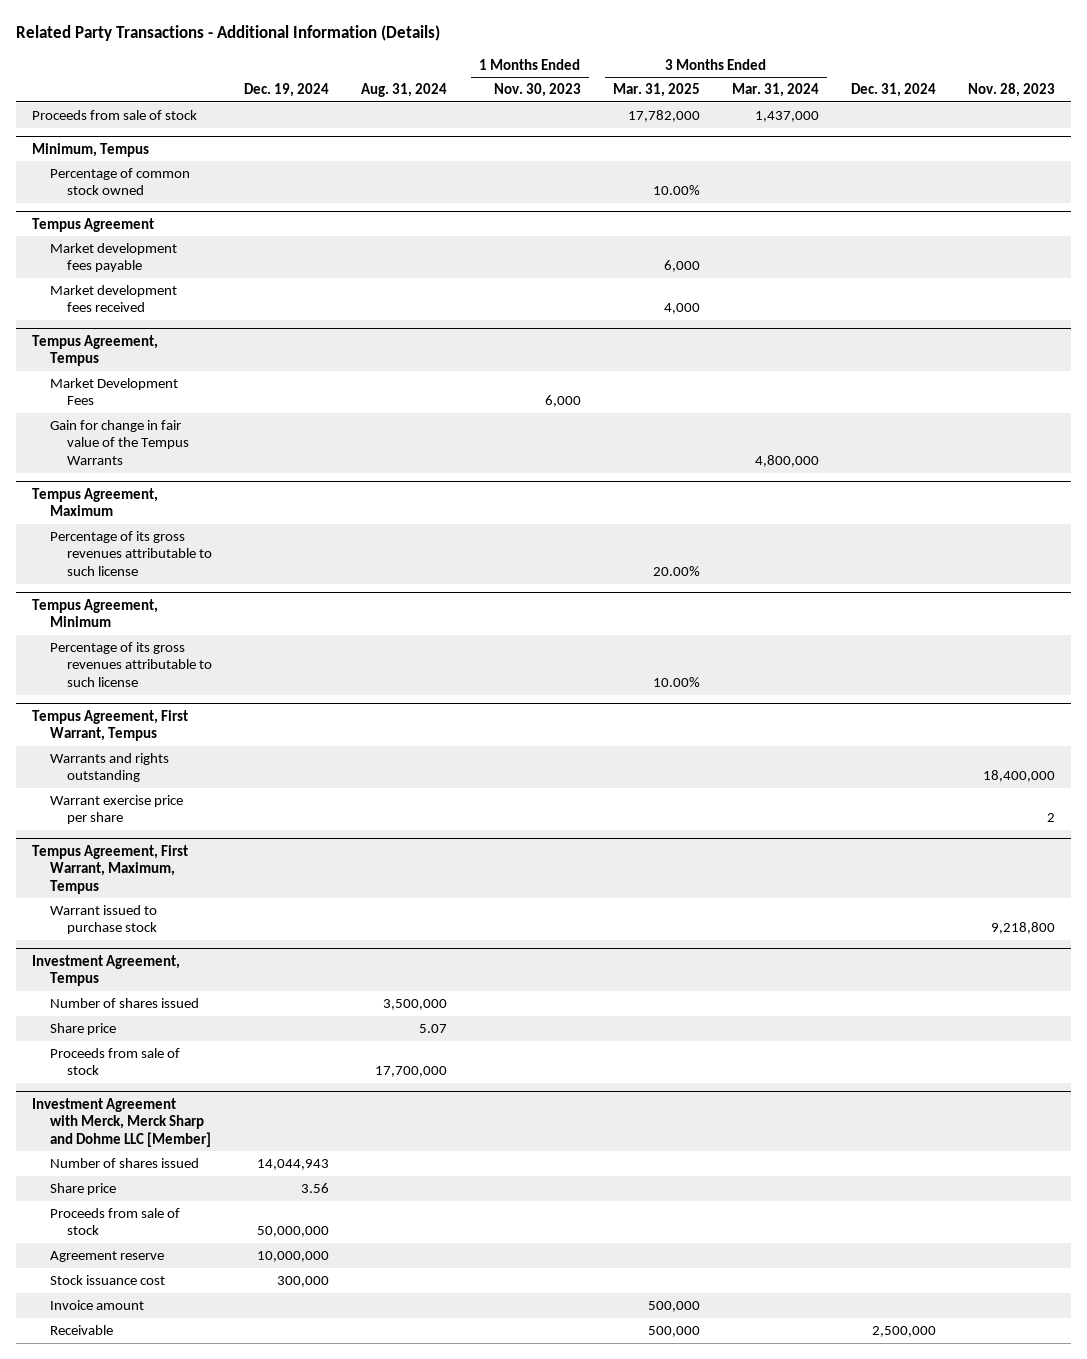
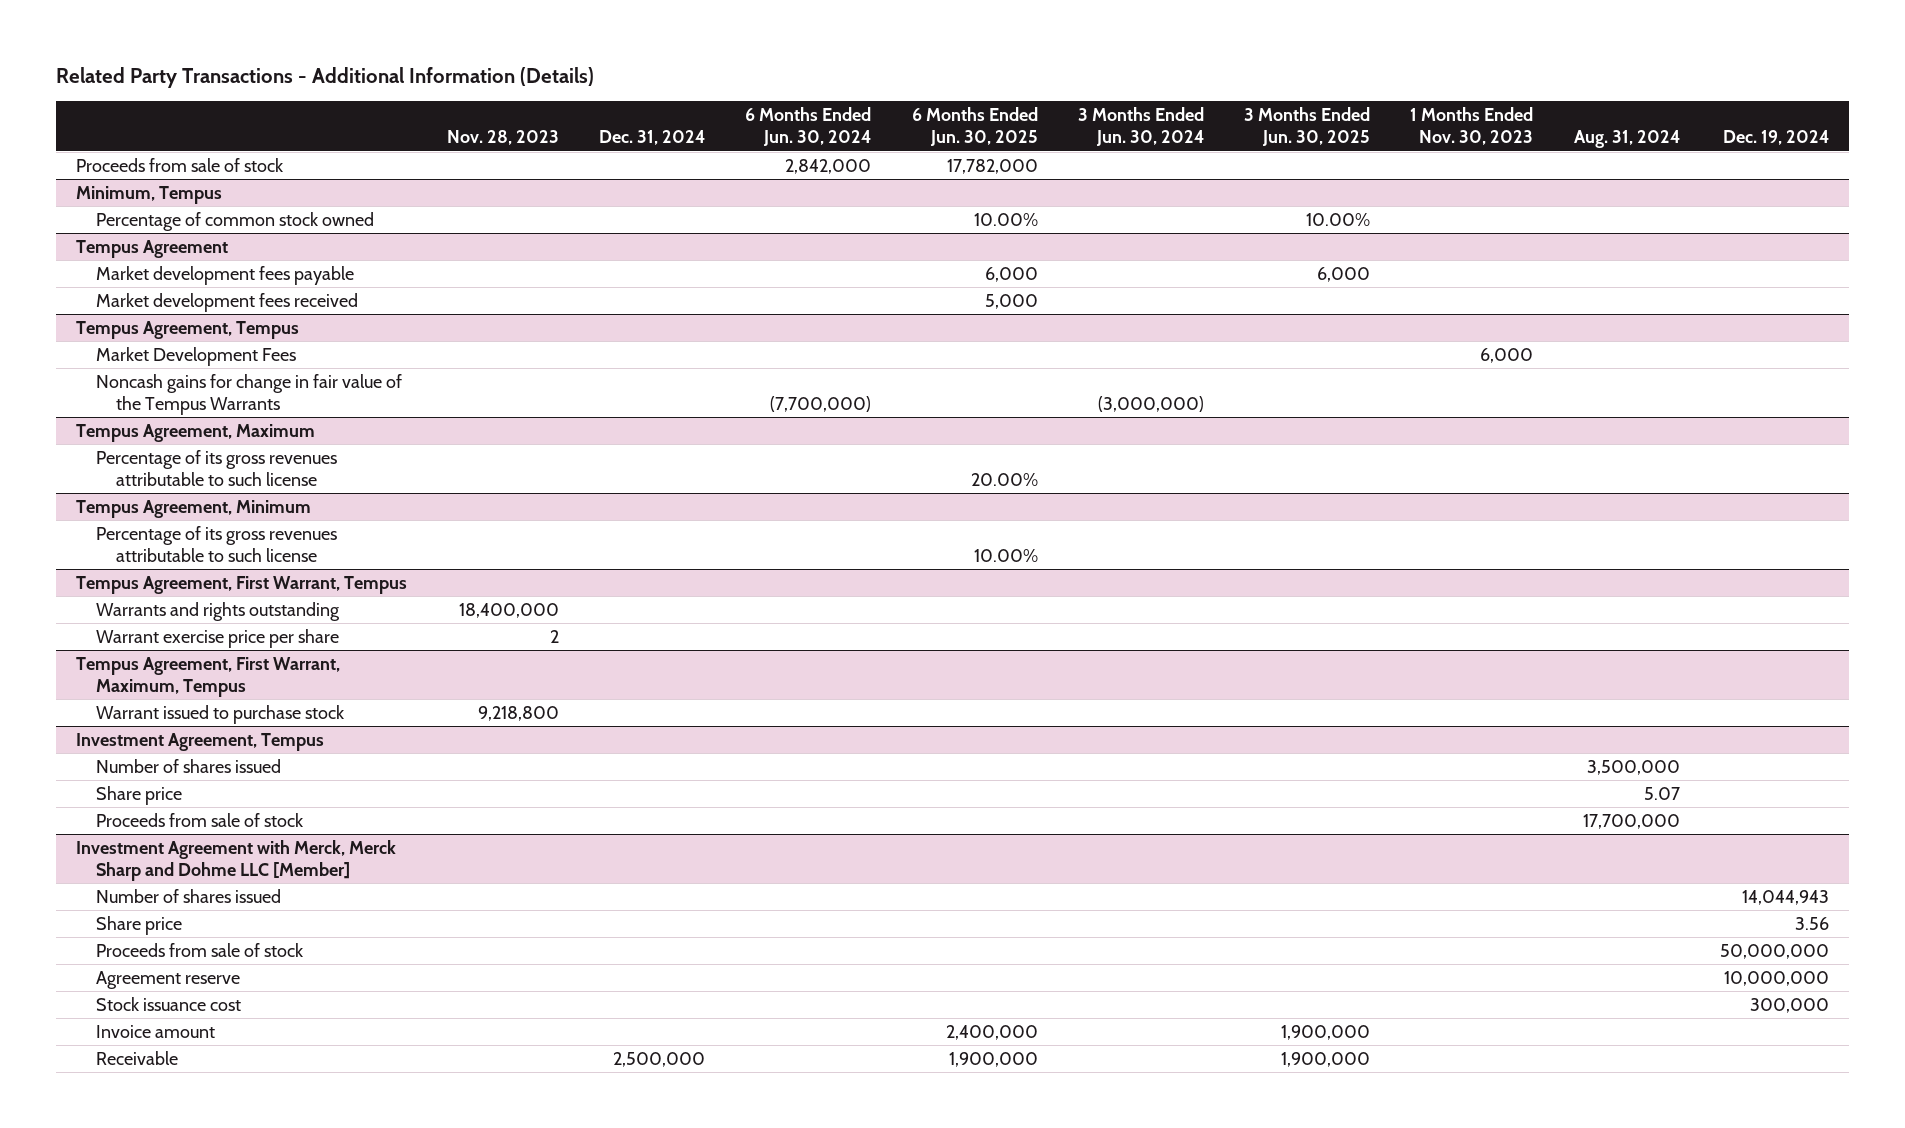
- | Dec. 19, 2024 | Aug. 31, 2024 | 1 Months Ended Nov. 30, 2023 | 3 Months Ended Mar. 31, 2025 | 3 Months Ended Mar. 31, 2024 | Dec. 31, 2024 | Nov. 28, 2023
+ | Nov. 28, 2023 | Dec. 31, 2024 | 6 Months Ended Jun. 30, 2024 | 6 Months Ended Jun. 30, 2025 | 3 Months Ended Jun. 30, 2024 | 3 Months Ended Jun. 30, 2025 | 1 Months Ended Nov. 30, 2023 | Aug. 31, 2024 | Dec. 19, 2024
@ Tempus Agreement, Tempus
- Gain for change in fair value of the Tempus Warrants | | | | | 4,800,000 | |
+ Noncash gains for change in fair value of the Tempus Warrants | | | (7,700,000) | | (3,000,000) | | | |

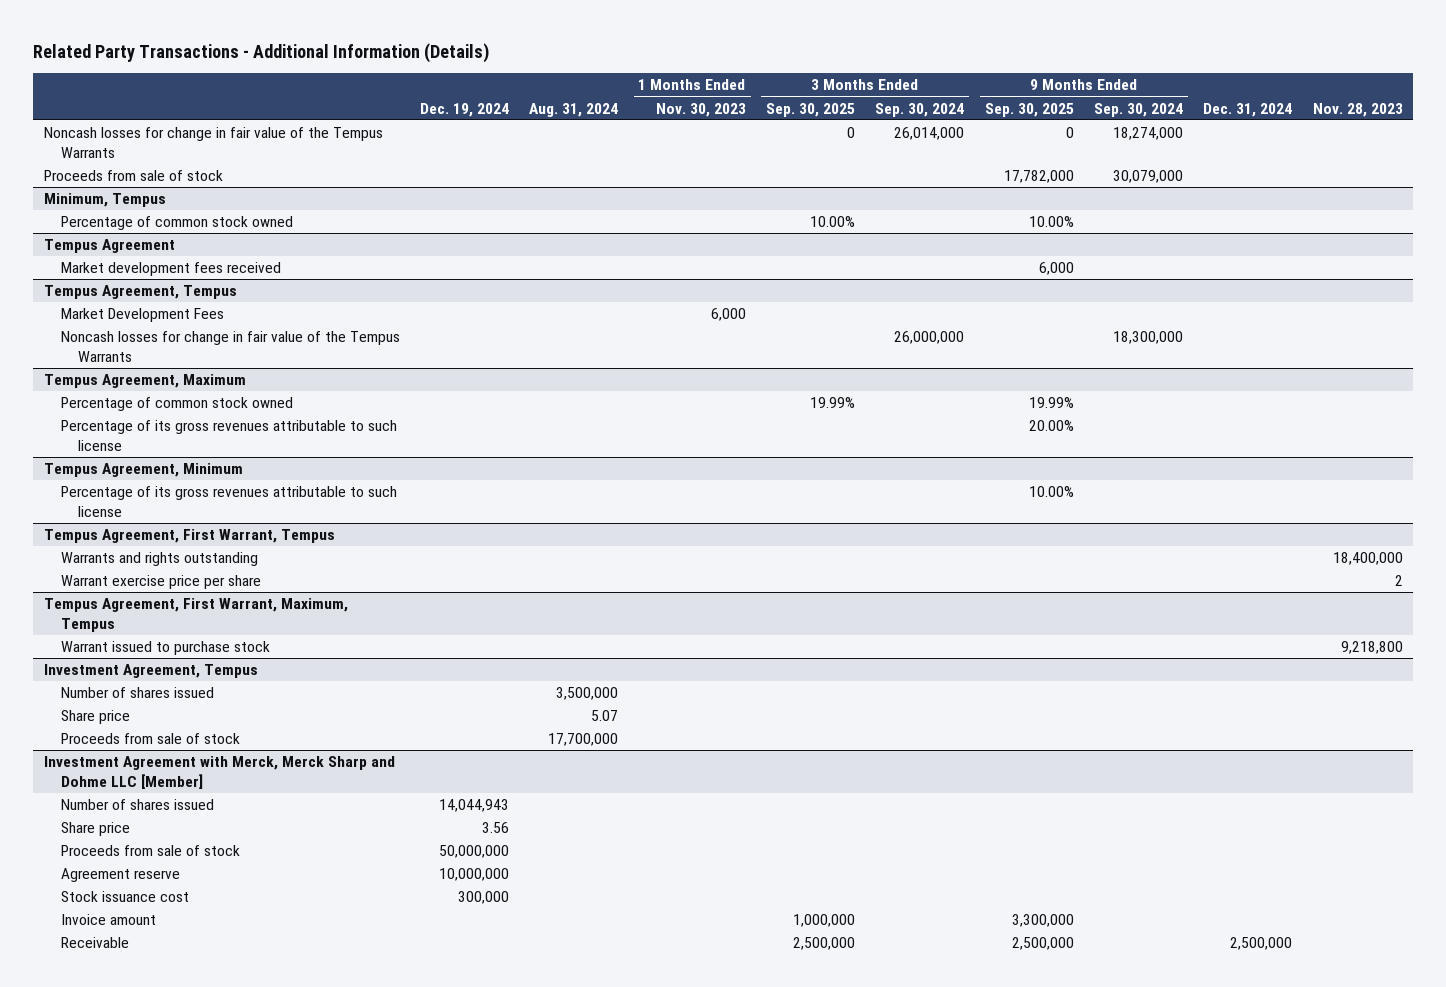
- | Nov. 28, 2023 | Dec. 31, 2024 | 6 Months Ended Jun. 30, 2024 | 6 Months Ended Jun. 30, 2025 | 3 Months Ended Jun. 30, 2024 | 3 Months Ended Jun. 30, 2025 | 1 Months Ended Nov. 30, 2023 | Aug. 31, 2024 | Dec. 19, 2024
+ | Dec. 19, 2024 | Aug. 31, 2024 | 1 Months Ended Nov. 30, 2023 | 3 Months Ended Sep. 30, 2025 | 3 Months Ended Sep. 30, 2024 | 9 Months Ended Sep. 30, 2025 | 9 Months Ended Sep. 30, 2024 | Dec. 31, 2024 | Nov. 28, 2023
+ Noncash losses for change in fair value of the Tempus Warrants | | | | 0 | 26,014,000 | 0 | 18,274,000 | |
@ Tempus Agreement
- Market development fees payable | | | | 6,000 | | 6,000 | | |
@ Tempus Agreement, Tempus
- Noncash gains for change in fair value of the Tempus Warrants | | | (7,700,000) | | (3,000,000) | | | |
+ Noncash losses for change in fair value of the Tempus Warrants | | | | | 26,000,000 | | 18,300,000 | |
@ Tempus Agreement, Maximum
+ Percentage of common stock owned | | | | 19.99% | | 19.99% | | |

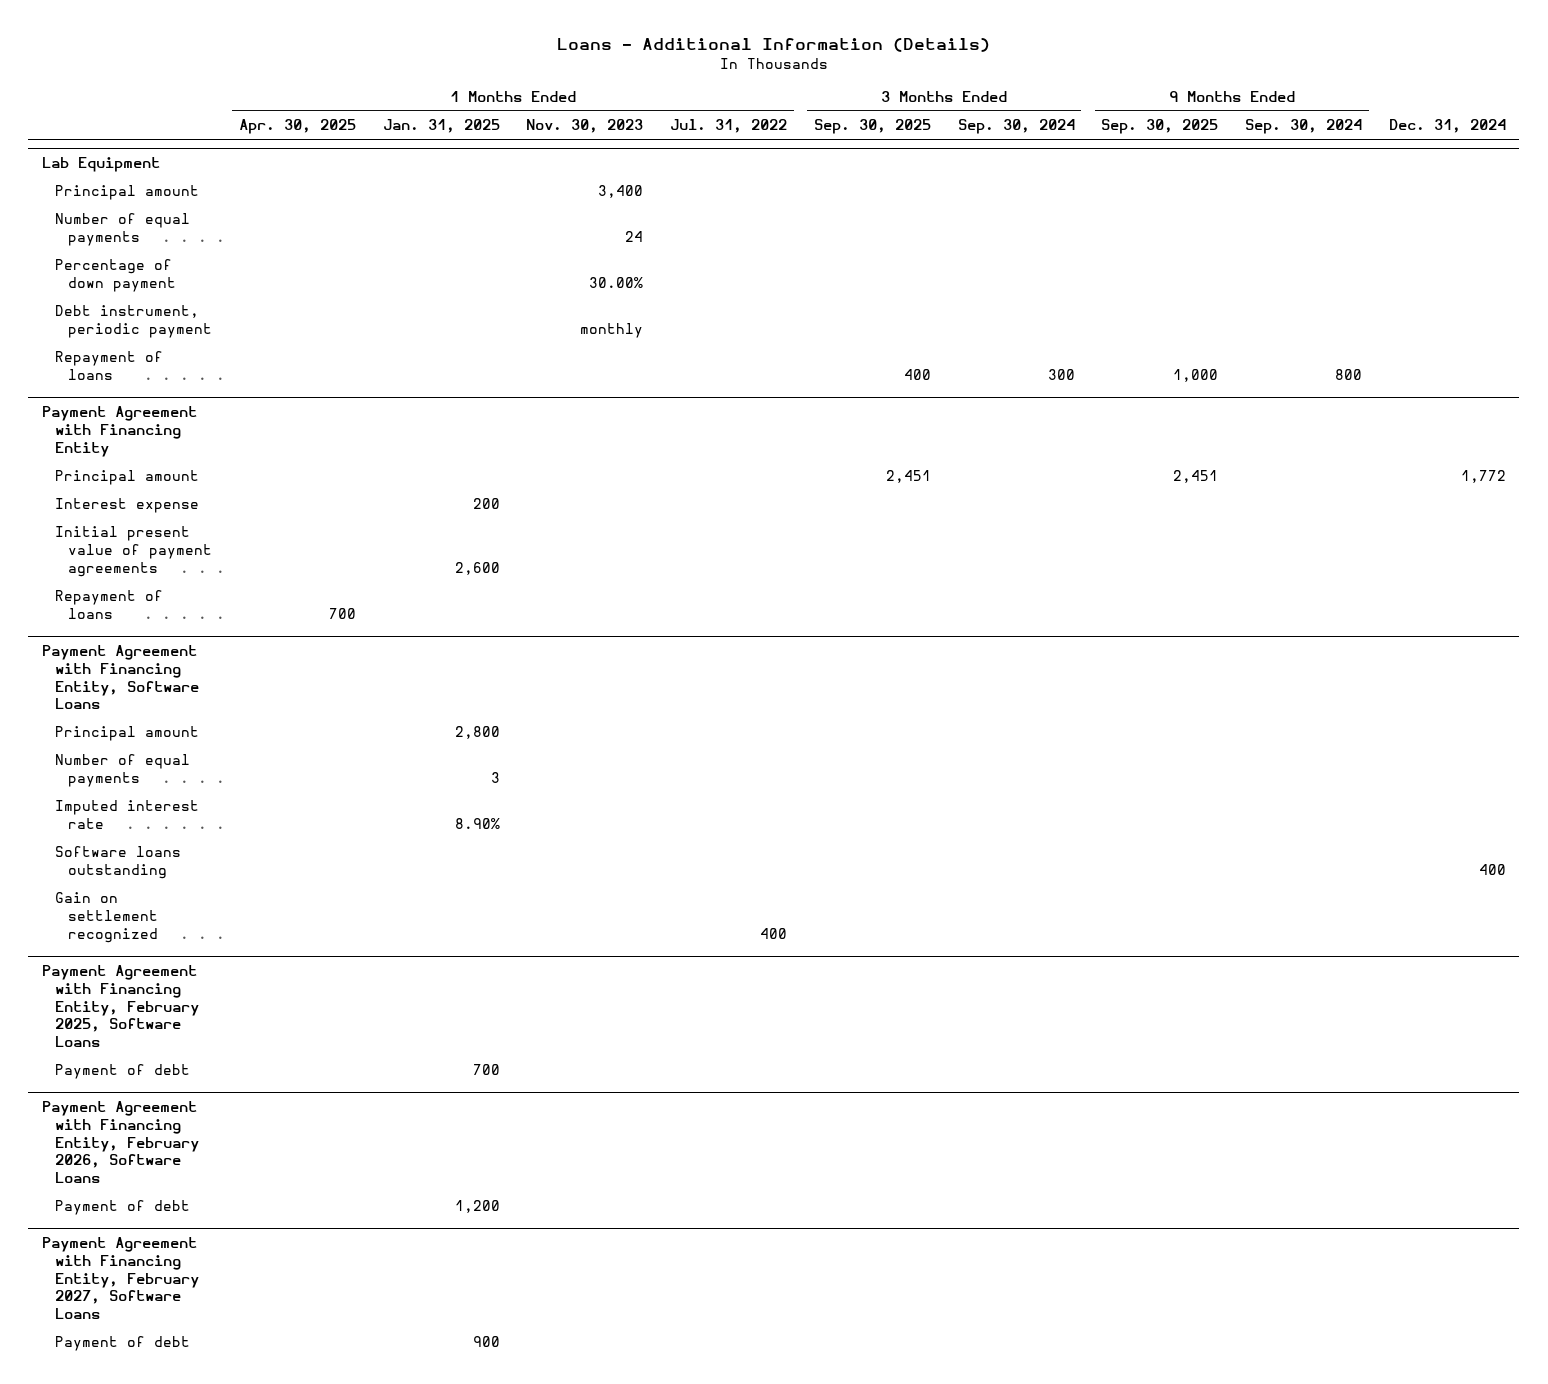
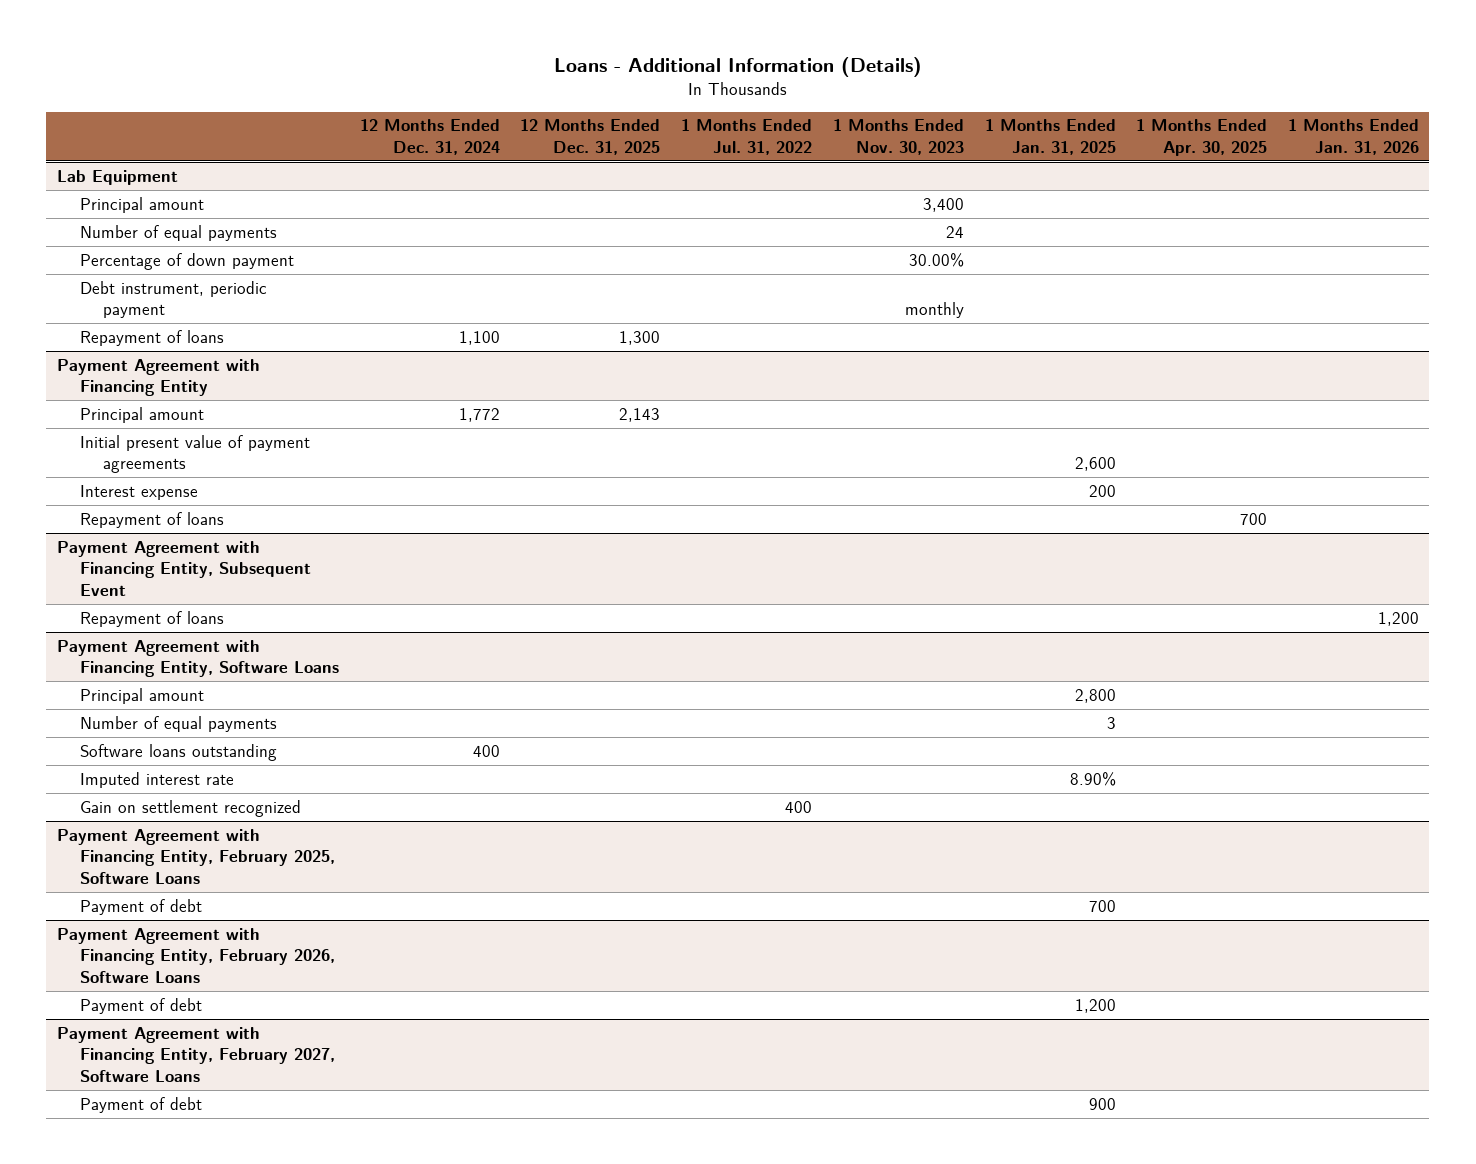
- | 1 Months Ended Apr. 30, 2025 | 1 Months Ended Jan. 31, 2025 | 1 Months Ended Nov. 30, 2023 | 1 Months Ended Jul. 31, 2022 | 3 Months Ended Sep. 30, 2025 | 3 Months Ended Sep. 30, 2024 | 9 Months Ended Sep. 30, 2025 | 9 Months Ended Sep. 30, 2024 | Dec. 31, 2024
+ | 12 Months Ended Dec. 31, 2024 | 12 Months Ended Dec. 31, 2025 | 1 Months Ended Jul. 31, 2022 | 1 Months Ended Nov. 30, 2023 | 1 Months Ended Jan. 31, 2025 | 1 Months Ended Apr. 30, 2025 | 1 Months Ended Jan. 31, 2026
@ Payment Agreement with Financing Entity
moved down: Interest expense | | | | | 200 | |
+ Payment Agreement with Financing Entity, Subsequent Event
+ Repayment of loans | | | | | | | 1,200
@ Payment Agreement with Financing Entity, Software Loans
moved down: Imputed interest rate | | | | | 8.90% | |

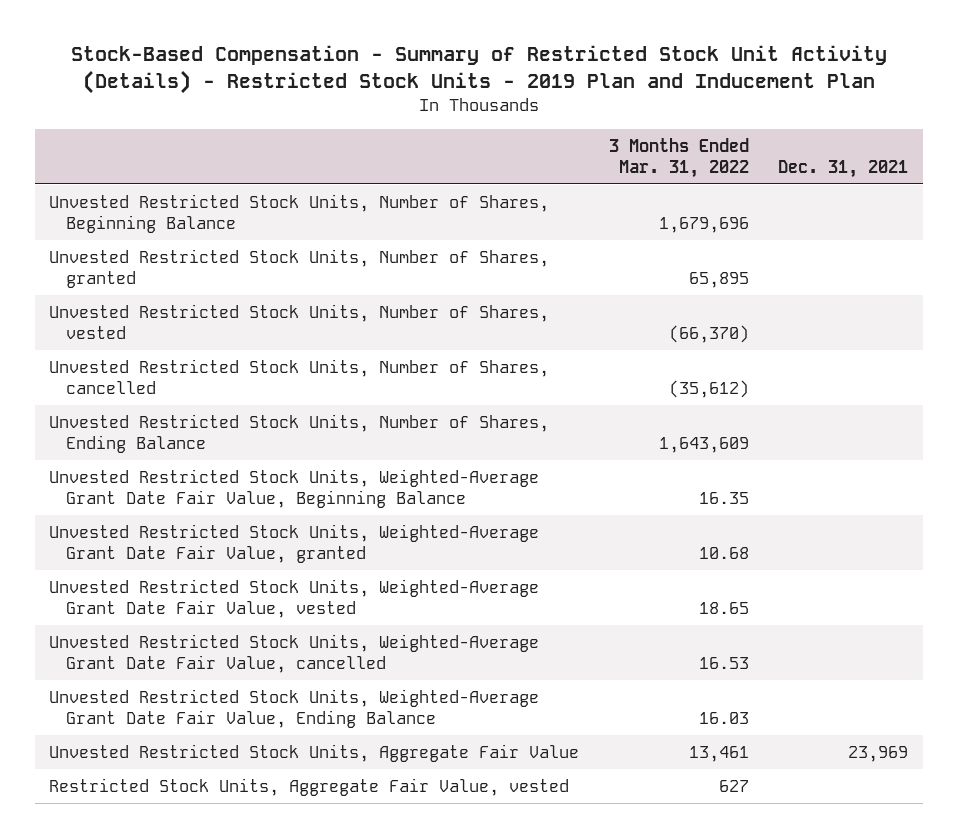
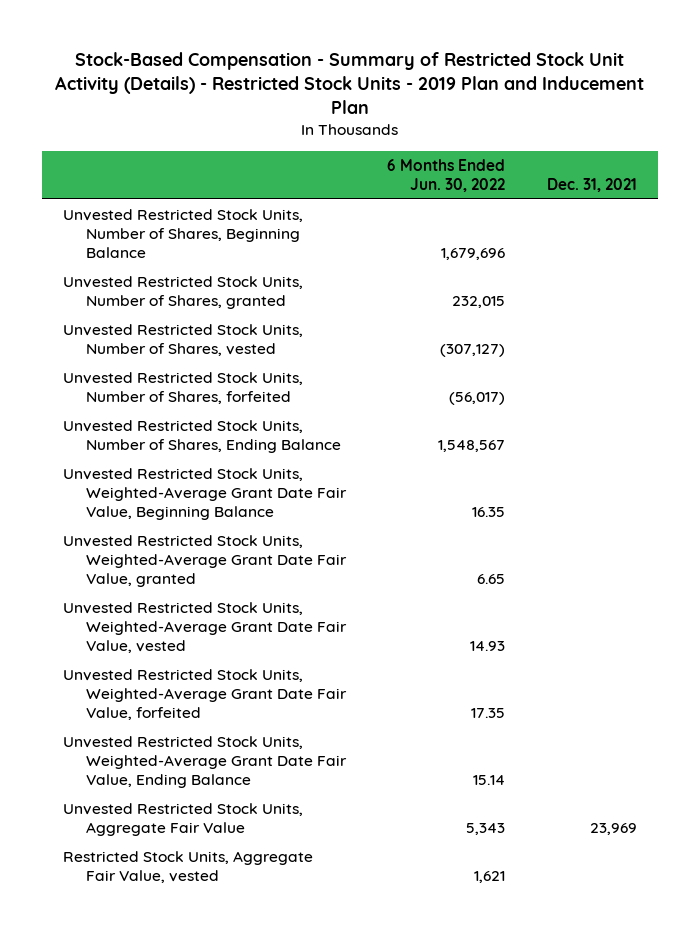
- | 3 Months Ended Mar. 31, 2022 | Dec. 31, 2021
+ | 6 Months Ended Jun. 30, 2022 | Dec. 31, 2021
- Unvested Restricted Stock Units, Number of Shares, cancelled | (35,612) |
+ Unvested Restricted Stock Units, Number of Shares, forfeited | (56,017) |
- Unvested Restricted Stock Units, Weighted-Average Grant Date Fair Value, cancelled | 16.53 |
+ Unvested Restricted Stock Units, Weighted-Average Grant Date Fair Value, forfeited | 17.35 |

